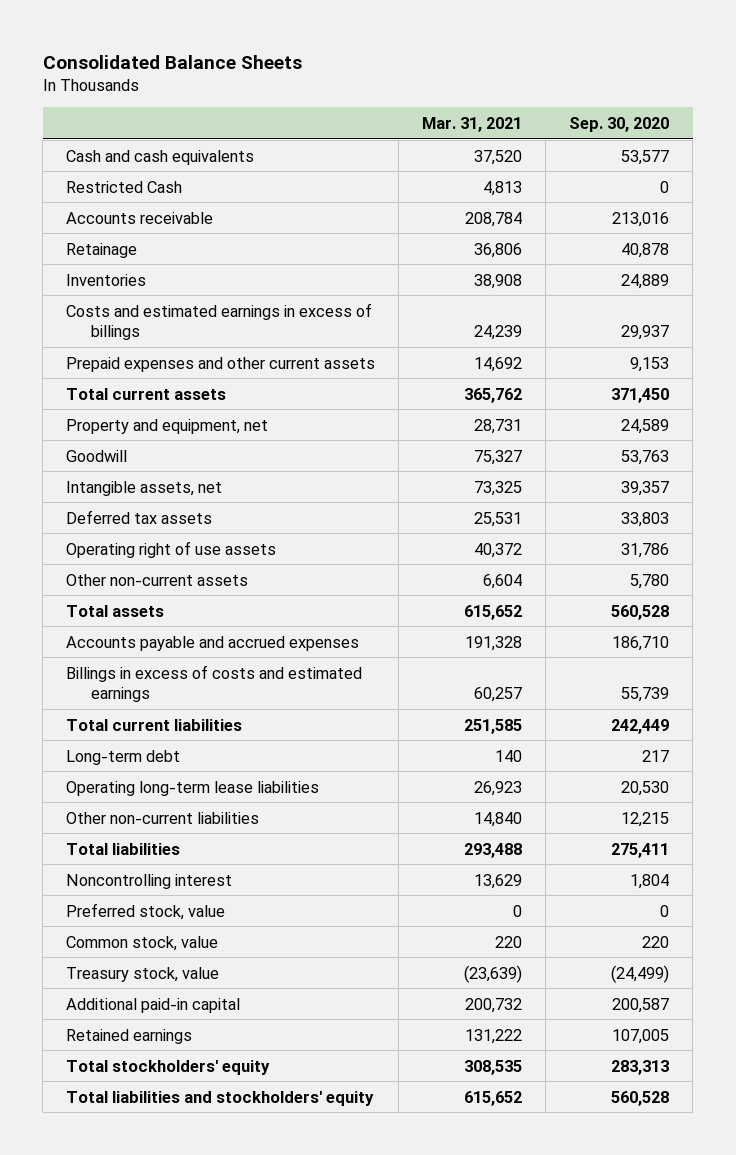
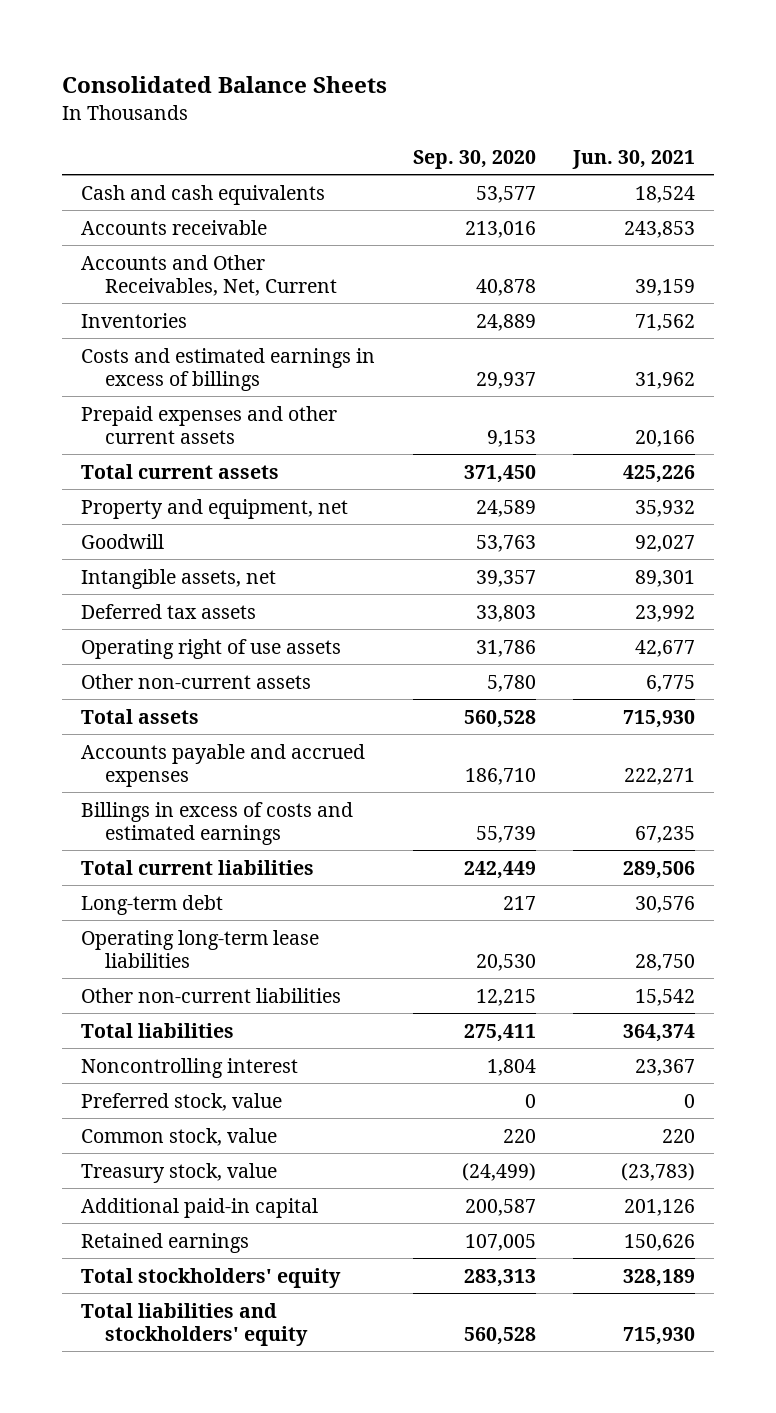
- | Mar. 31, 2021 | Sep. 30, 2020
+ | Sep. 30, 2020 | Jun. 30, 2021
- Restricted Cash | 4,813 | 0
- Retainage | 36,806 | 40,878
+ Accounts and Other Receivables, Net, Current | 40,878 | 39,159

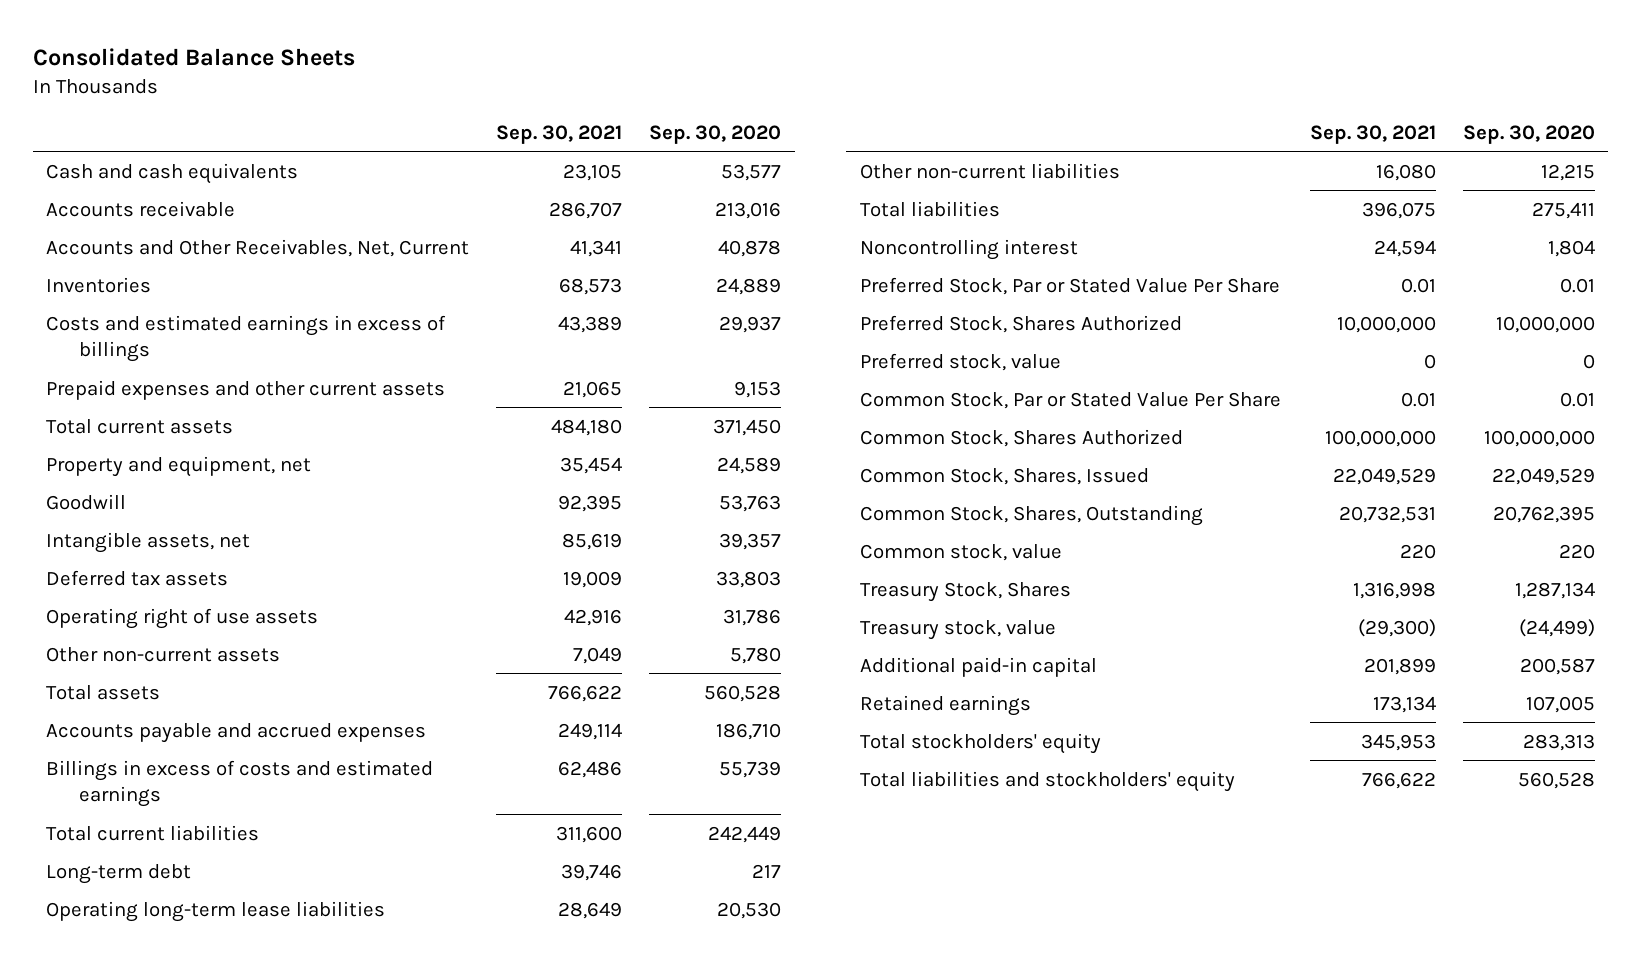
- | Sep. 30, 2020 | Jun. 30, 2021
+ | Sep. 30, 2021 | Sep. 30, 2020
+ Preferred Stock, Par or Stated Value Per Share | 0.01 | 0.01
+ Preferred Stock, Shares Authorized | 10,000,000 | 10,000,000
+ Common Stock, Par or Stated Value Per Share | 0.01 | 0.01
+ Common Stock, Shares Authorized | 100,000,000 | 100,000,000
+ Common Stock, Shares, Issued | 22,049,529 | 22,049,529
+ Common Stock, Shares, Outstanding | 20,732,531 | 20,762,395
+ Treasury Stock, Shares | 1,316,998 | 1,287,134

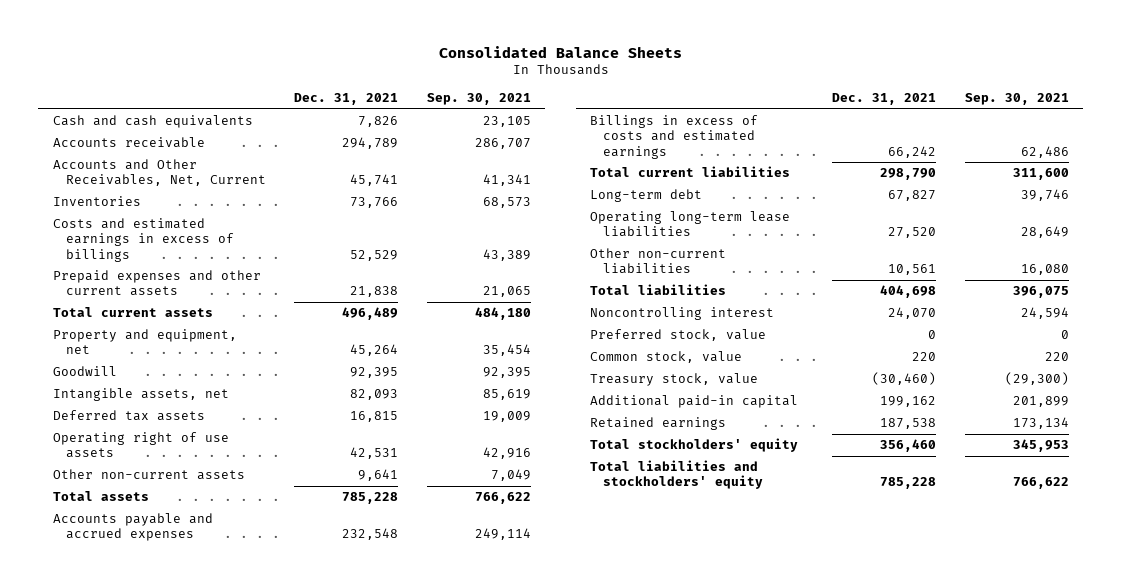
- | Sep. 30, 2021 | Sep. 30, 2020
+ | Dec. 31, 2021 | Sep. 30, 2021
- Preferred Stock, Par or Stated Value Per Share | 0.01 | 0.01
- Preferred Stock, Shares Authorized | 10,000,000 | 10,000,000
- Common Stock, Par or Stated Value Per Share | 0.01 | 0.01
- Common Stock, Shares Authorized | 100,000,000 | 100,000,000
- Common Stock, Shares, Issued | 22,049,529 | 22,049,529
- Common Stock, Shares, Outstanding | 20,732,531 | 20,762,395
- Treasury Stock, Shares | 1,316,998 | 1,287,134

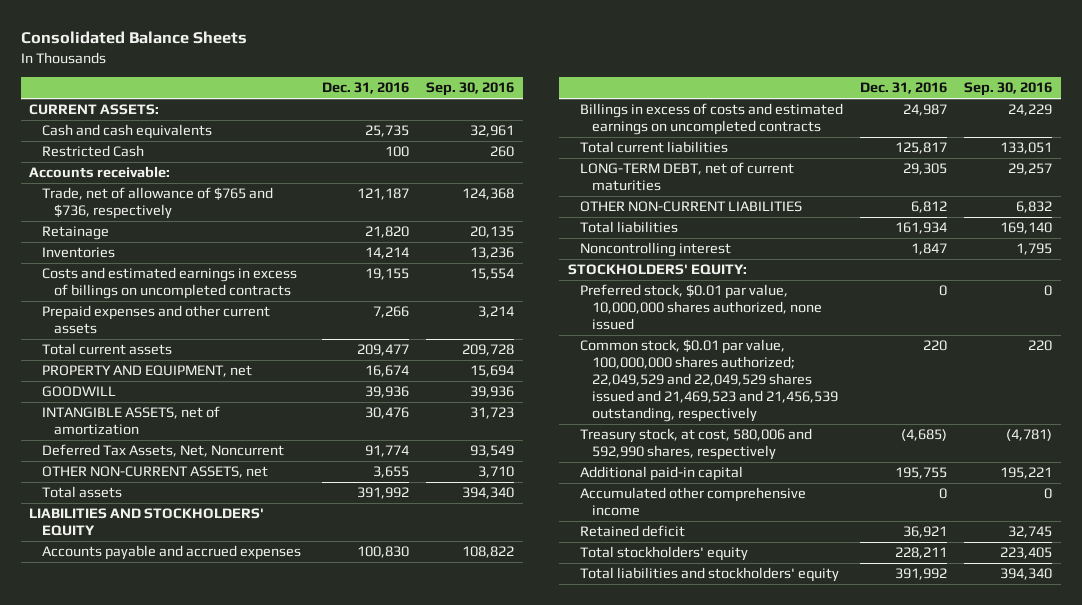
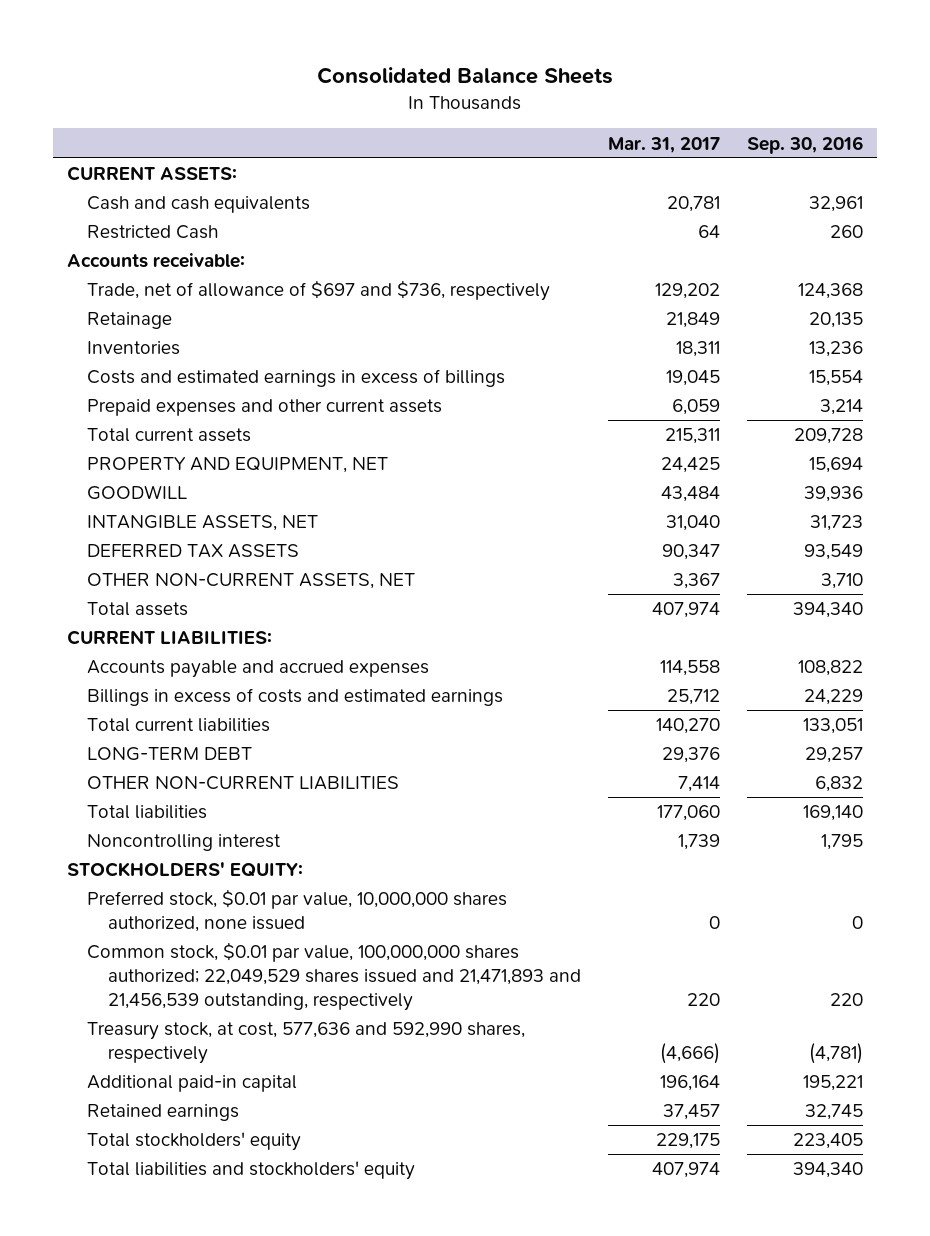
- | Dec. 31, 2016 | Sep. 30, 2016
+ | Mar. 31, 2017 | Sep. 30, 2016
- Trade, net of allowance of $765 and $736, respectively | 121,187 | 124,368
+ Trade, net of allowance of $697 and $736, respectively | 129,202 | 124,368
- Costs and estimated earnings in excess of billings on uncompleted contracts | 19,155 | 15,554
+ Costs and estimated earnings in excess of billings | 19,045 | 15,554
- PROPERTY AND EQUIPMENT, net | 16,674 | 15,694
+ PROPERTY AND EQUIPMENT, NET | 24,425 | 15,694
- INTANGIBLE ASSETS, net of amortization | 30,476 | 31,723
- Deferred Tax Assets, Net, Noncurrent | 91,774 | 93,549
- OTHER NON-CURRENT ASSETS, net | 3,655 | 3,710
+ INTANGIBLE ASSETS, NET | 31,040 | 31,723
+ DEFERRED TAX ASSETS | 90,347 | 93,549
+ OTHER NON-CURRENT ASSETS, NET | 3,367 | 3,710
- LIABILITIES AND STOCKHOLDERS' EQUITY
+ CURRENT LIABILITIES:
- Billings in excess of costs and estimated earnings on uncompleted contracts | 24,987 | 24,229
+ Billings in excess of costs and estimated earnings | 25,712 | 24,229
- LONG-TERM DEBT, net of current maturities | 29,305 | 29,257
+ LONG-TERM DEBT | 29,376 | 29,257
- Common stock, $0.01 par value, 100,000,000 shares authorized; 22,049,529 and 22,049,529 shares issued and 21,469,523 and 21,456,539 outstanding, respectively | 220 | 220
- Treasury stock, at cost, 580,006 and 592,990 shares, respectively | (4,685) | (4,781)
+ Common stock, $0.01 par value, 100,000,000 shares authorized; 22,049,529 shares issued and 21,471,893 and 21,456,539 outstanding, respectively | 220 | 220
+ Treasury stock, at cost, 577,636 and 592,990 shares, respectively | (4,666) | (4,781)
- Accumulated other comprehensive income | 0 | 0
- Retained deficit | 36,921 | 32,745
+ Retained earnings | 37,457 | 32,745

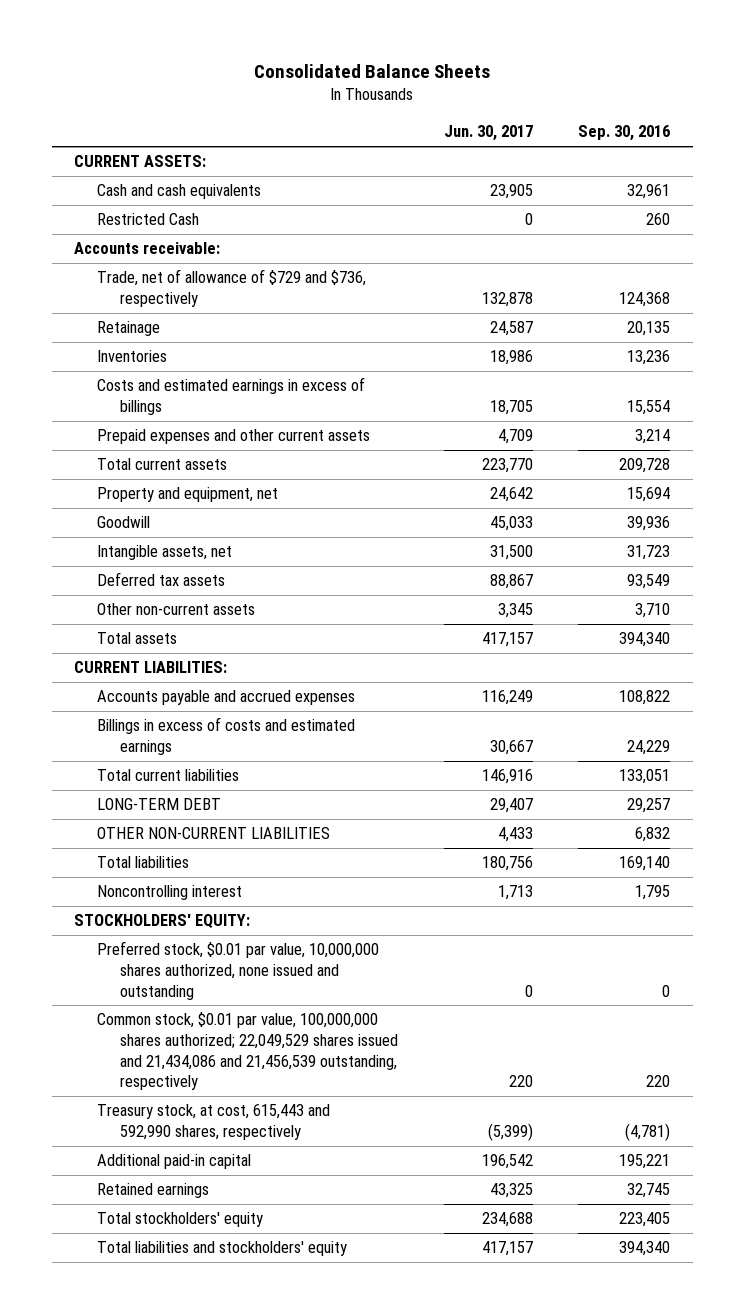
- | Mar. 31, 2017 | Sep. 30, 2016
+ | Jun. 30, 2017 | Sep. 30, 2016
- Trade, net of allowance of $697 and $736, respectively | 129,202 | 124,368
+ Trade, net of allowance of $729 and $736, respectively | 132,878 | 124,368
- PROPERTY AND EQUIPMENT, NET | 24,425 | 15,694
- GOODWILL | 43,484 | 39,936
- INTANGIBLE ASSETS, NET | 31,040 | 31,723
- DEFERRED TAX ASSETS | 90,347 | 93,549
- OTHER NON-CURRENT ASSETS, NET | 3,367 | 3,710
+ Property and equipment, net | 24,642 | 15,694
+ Goodwill | 45,033 | 39,936
+ Intangible assets, net | 31,500 | 31,723
+ Deferred tax assets | 88,867 | 93,549
+ Other non-current assets | 3,345 | 3,710
- Preferred stock, $0.01 par value, 10,000,000 shares authorized, none issued | 0 | 0
- Common stock, $0.01 par value, 100,000,000 shares authorized; 22,049,529 shares issued and 21,471,893 and 21,456,539 outstanding, respectively | 220 | 220
- Treasury stock, at cost, 577,636 and 592,990 shares, respectively | (4,666) | (4,781)
+ Preferred stock, $0.01 par value, 10,000,000 shares authorized, none issued and outstanding | 0 | 0
+ Common stock, $0.01 par value, 100,000,000 shares authorized; 22,049,529 shares issued and 21,434,086 and 21,456,539 outstanding, respectively | 220 | 220
+ Treasury stock, at cost, 615,443 and 592,990 shares, respectively | (5,399) | (4,781)

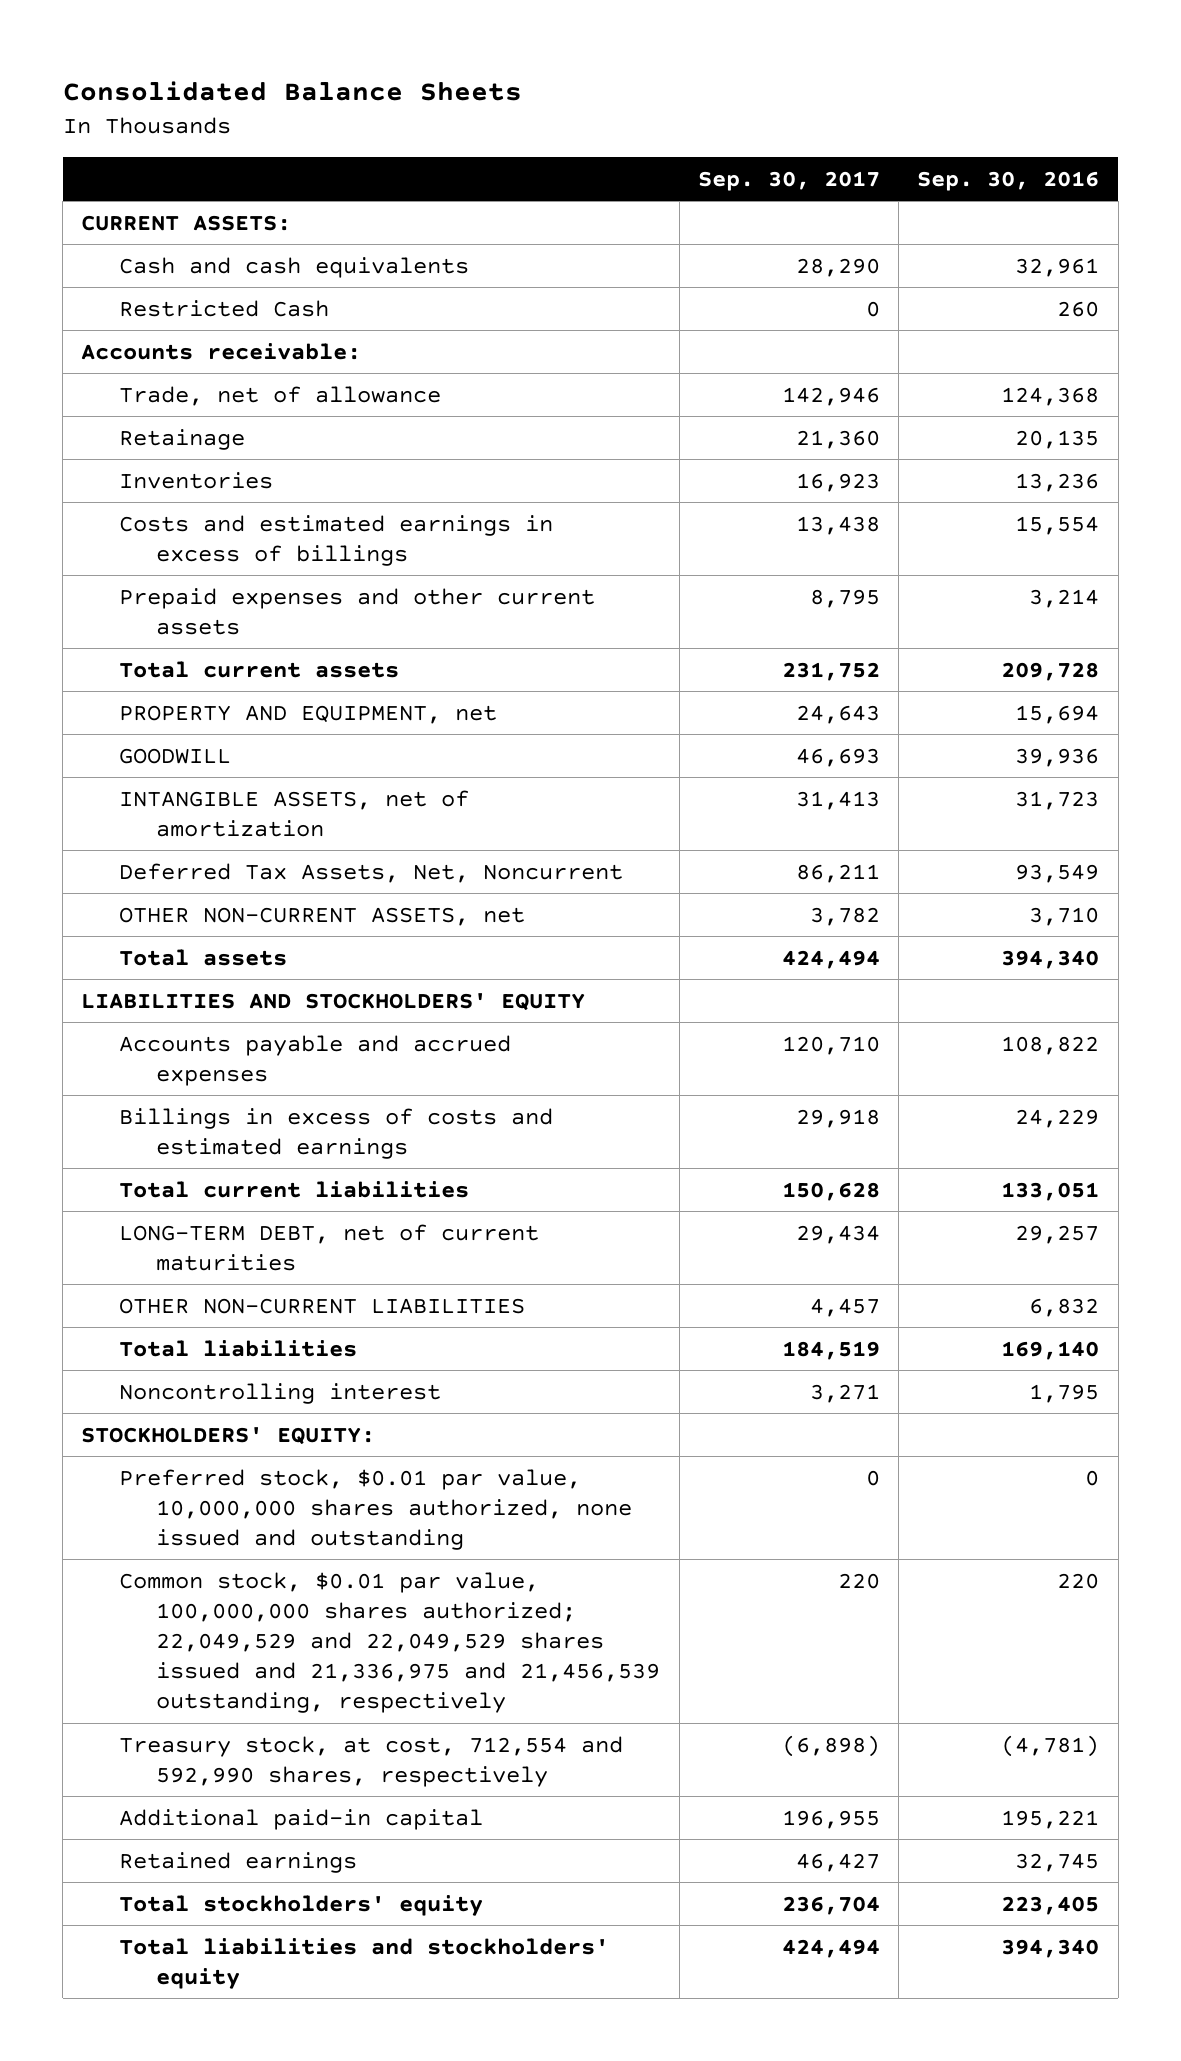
- | Jun. 30, 2017 | Sep. 30, 2016
+ | Sep. 30, 2017 | Sep. 30, 2016
- Trade, net of allowance of $729 and $736, respectively | 132,878 | 124,368
+ Trade, net of allowance | 142,946 | 124,368
- Property and equipment, net | 24,642 | 15,694
- Goodwill | 45,033 | 39,936
- Intangible assets, net | 31,500 | 31,723
- Deferred tax assets | 88,867 | 93,549
- Other non-current assets | 3,345 | 3,710
+ PROPERTY AND EQUIPMENT, net | 24,643 | 15,694
+ GOODWILL | 46,693 | 39,936
+ INTANGIBLE ASSETS, net of amortization | 31,413 | 31,723
+ Deferred Tax Assets, Net, Noncurrent | 86,211 | 93,549
+ OTHER NON-CURRENT ASSETS, net | 3,782 | 3,710
- CURRENT LIABILITIES:
+ LIABILITIES AND STOCKHOLDERS' EQUITY
- LONG-TERM DEBT | 29,407 | 29,257
+ LONG-TERM DEBT, net of current maturities | 29,434 | 29,257
- Common stock, $0.01 par value, 100,000,000 shares authorized; 22,049,529 shares issued and 21,434,086 and 21,456,539 outstanding, respectively | 220 | 220
- Treasury stock, at cost, 615,443 and 592,990 shares, respectively | (5,399) | (4,781)
+ Common stock, $0.01 par value, 100,000,000 shares authorized; 22,049,529 and 22,049,529 shares issued and 21,336,975 and 21,456,539 outstanding, respectively | 220 | 220
+ Treasury stock, at cost, 712,554 and 592,990 shares, respectively | (6,898) | (4,781)

